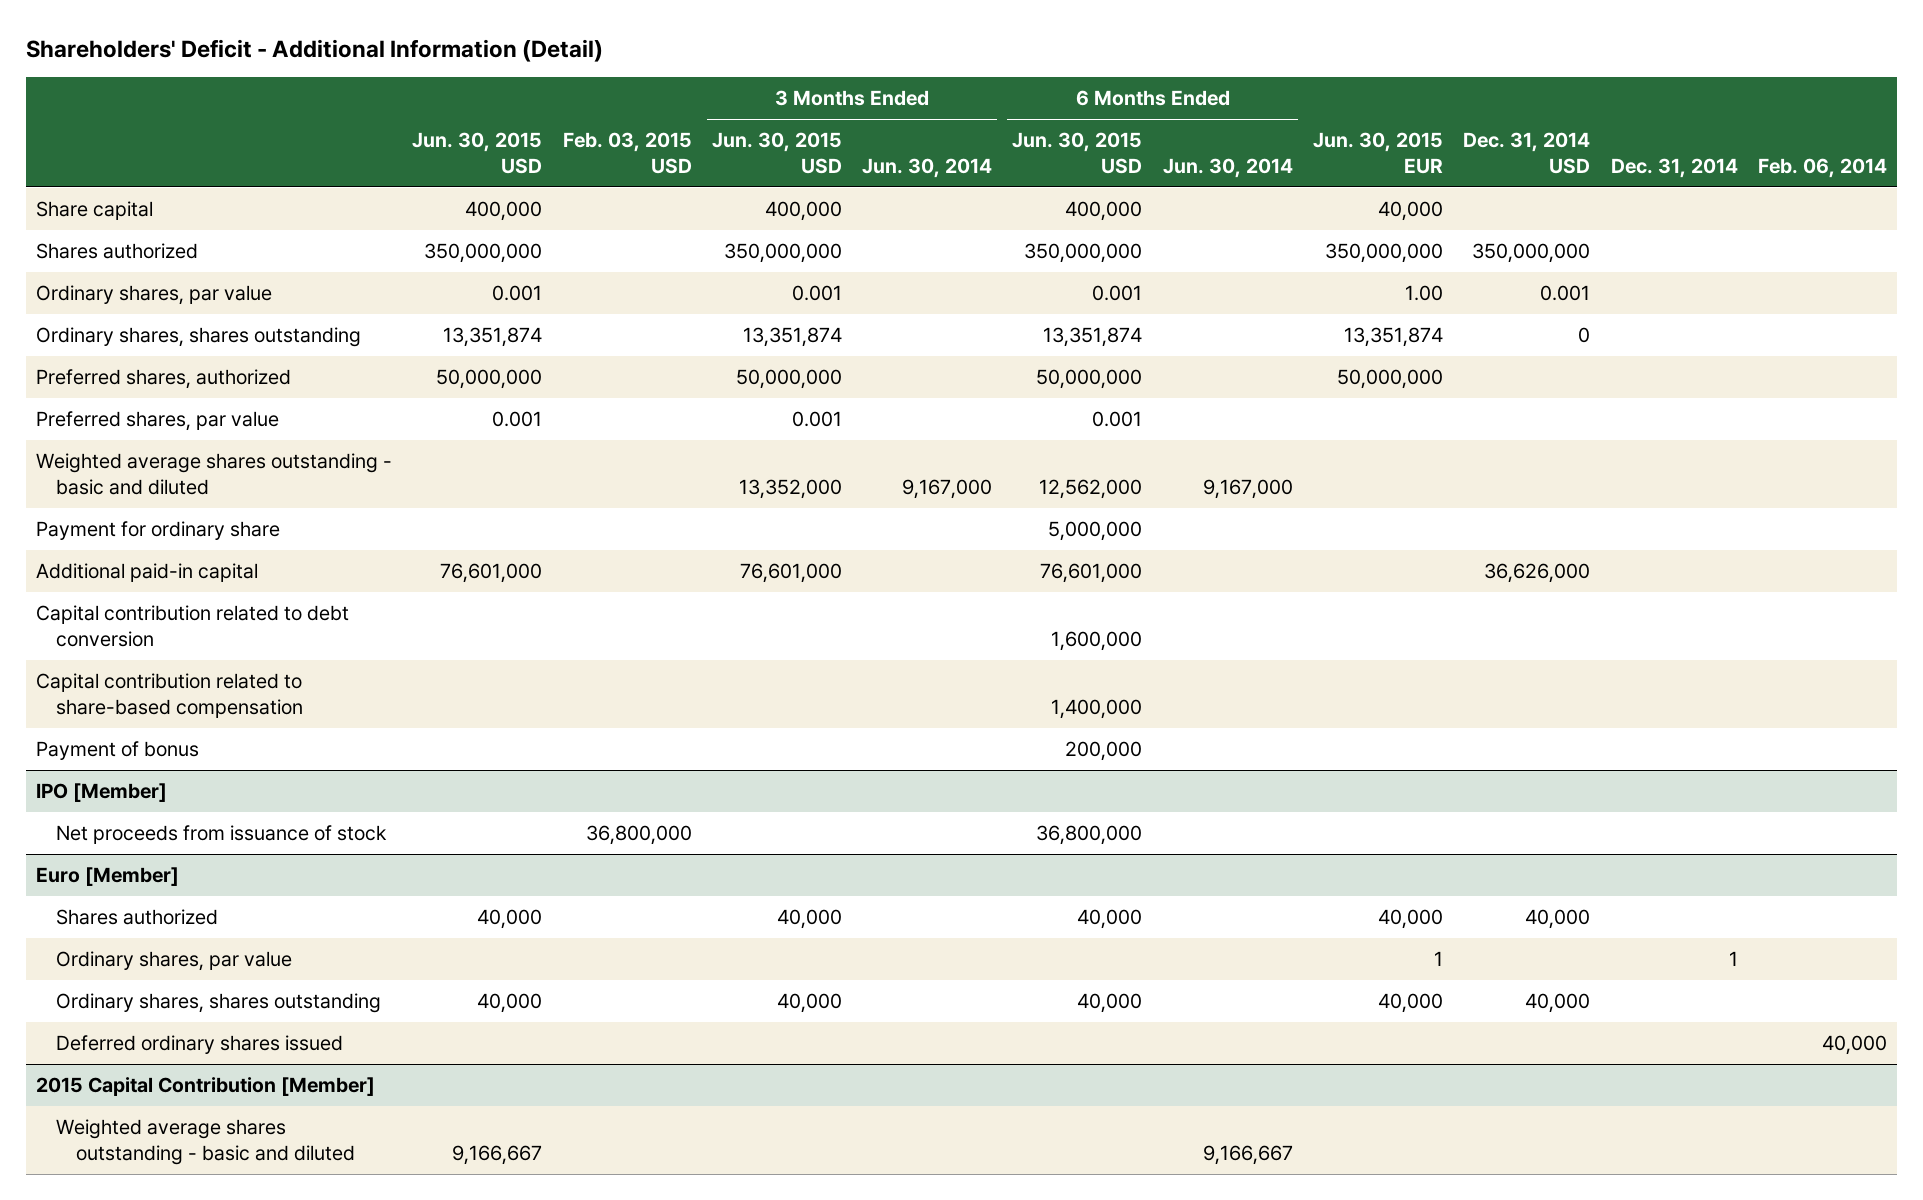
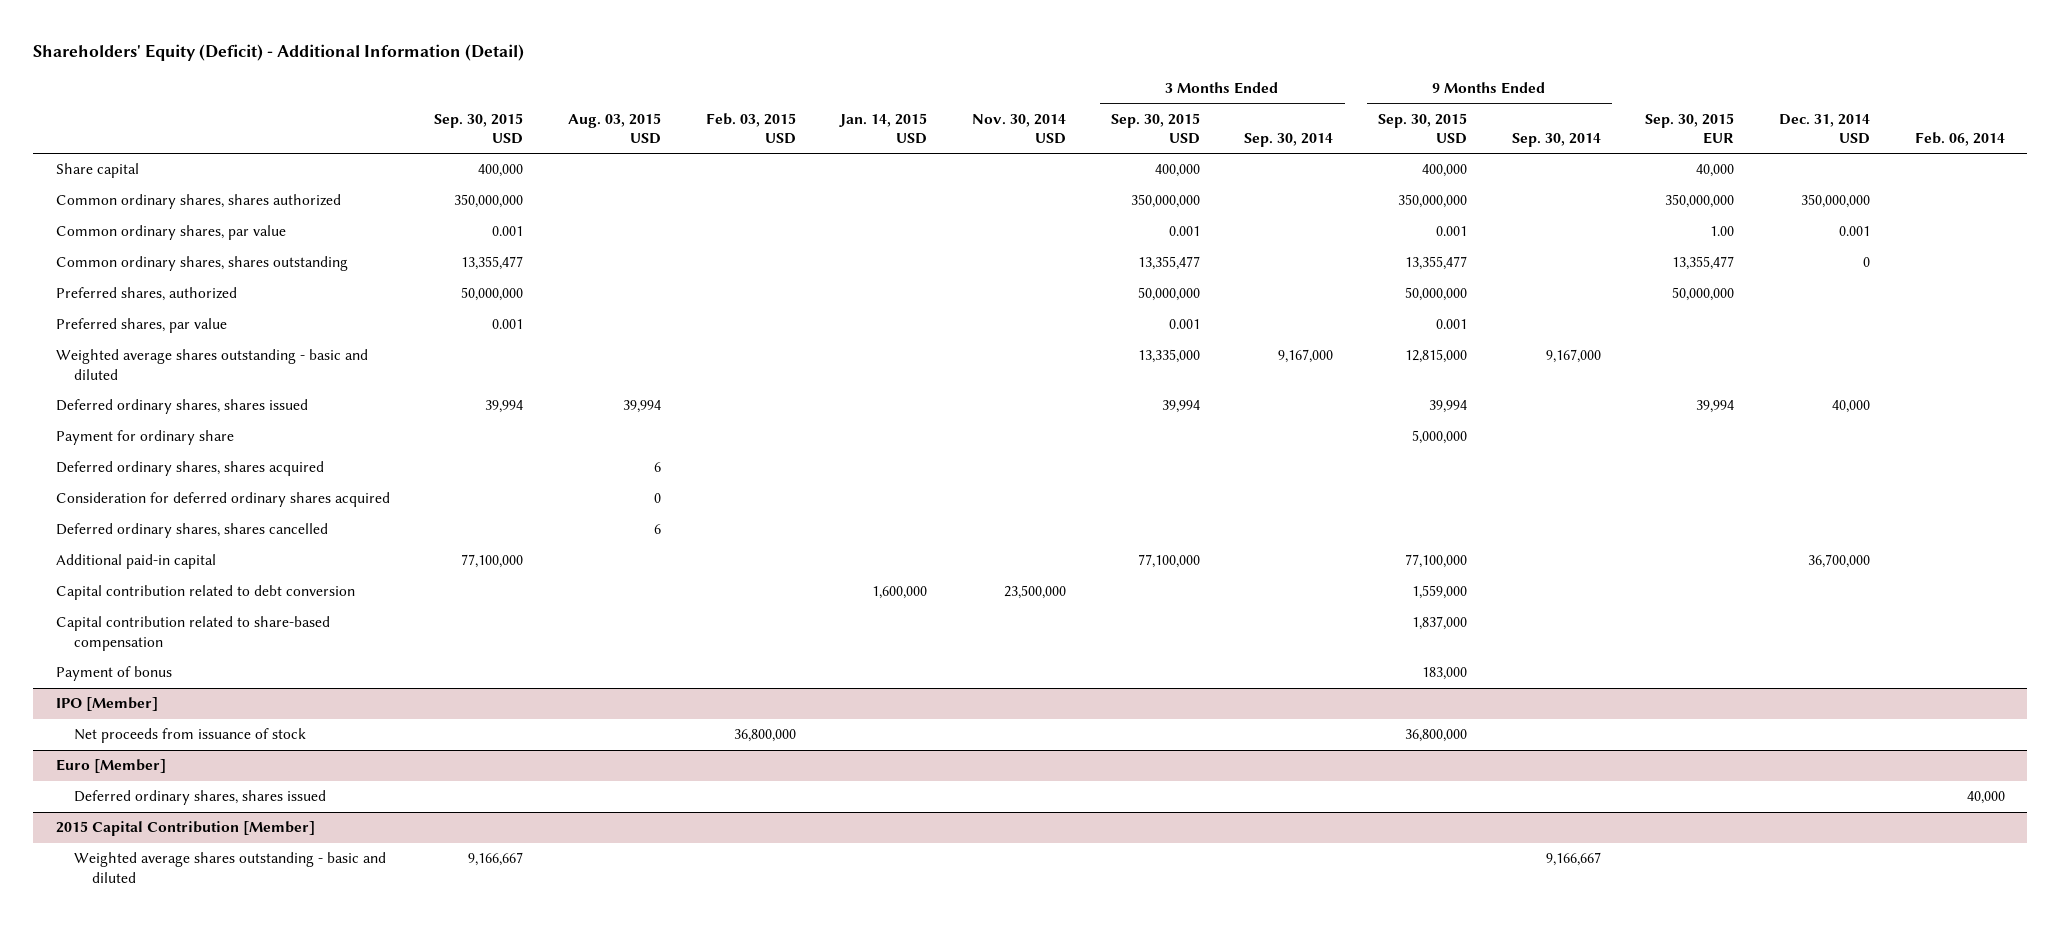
- Shareholders' Deficit - Additional Information (Detail)
+ Shareholders' Equity (Deficit) - Additional Information (Detail)
- | Jun. 30, 2015 USD | Feb. 03, 2015 USD | 3 Months Ended Jun. 30, 2015 USD | 3 Months Ended Jun. 30, 2014 | 6 Months Ended Jun. 30, 2015 USD | 6 Months Ended Jun. 30, 2014 | Jun. 30, 2015 EUR | Dec. 31, 2014 USD | Dec. 31, 2014 | Feb. 06, 2014
+ | Sep. 30, 2015 USD | Aug. 03, 2015 USD | Feb. 03, 2015 USD | Jan. 14, 2015 USD | Nov. 30, 2014 USD | 3 Months Ended Sep. 30, 2015 USD | 3 Months Ended Sep. 30, 2014 | 9 Months Ended Sep. 30, 2015 USD | 9 Months Ended Sep. 30, 2014 | Sep. 30, 2015 EUR | Dec. 31, 2014 USD | Feb. 06, 2014
- Shares authorized | 350,000,000 | | 350,000,000 | | 350,000,000 | | 350,000,000 | 350,000,000 | |
- Ordinary shares, par value | 0.001 | | 0.001 | | 0.001 | | 1.00 | 0.001 | |
- Ordinary shares, shares outstanding | 13,351,874 | | 13,351,874 | | 13,351,874 | | 13,351,874 | 0 | |
+ Common ordinary shares, shares authorized | 350,000,000 | | | | | 350,000,000 | | 350,000,000 | | 350,000,000 | 350,000,000 |
+ Common ordinary shares, par value | 0.001 | | | | | 0.001 | | 0.001 | | 1.00 | 0.001 |
+ Common ordinary shares, shares outstanding | 13,355,477 | | | | | 13,355,477 | | 13,355,477 | | 13,355,477 | 0 |
+ Deferred ordinary shares, shares issued | 39,994 | 39,994 | | | | 39,994 | | 39,994 | | 39,994 | 40,000 |
- Additional paid-in capital | 76,601,000 | | 76,601,000 | | 76,601,000 | | | 36,626,000 | |
+ Deferred ordinary shares, shares acquired | | 6 | | | | | | | | | |
+ Consideration for deferred ordinary shares acquired | | 0 | | | | | | | | | |
+ Deferred ordinary shares, shares cancelled | | 6 | | | | | | | | | |
+ Additional paid-in capital | 77,100,000 | | | | | 77,100,000 | | 77,100,000 | | | 36,700,000 |
@ Euro [Member]
- Shares authorized | 40,000 | | 40,000 | | 40,000 | | 40,000 | 40,000 | |
- Ordinary shares, par value | | | | | | | 1 | | 1 |
- Ordinary shares, shares outstanding | 40,000 | | 40,000 | | 40,000 | | 40,000 | 40,000 | |
- Deferred ordinary shares issued | | | | | | | | | | 40,000
+ Deferred ordinary shares, shares issued | | | | | | | | | | | | 40,000

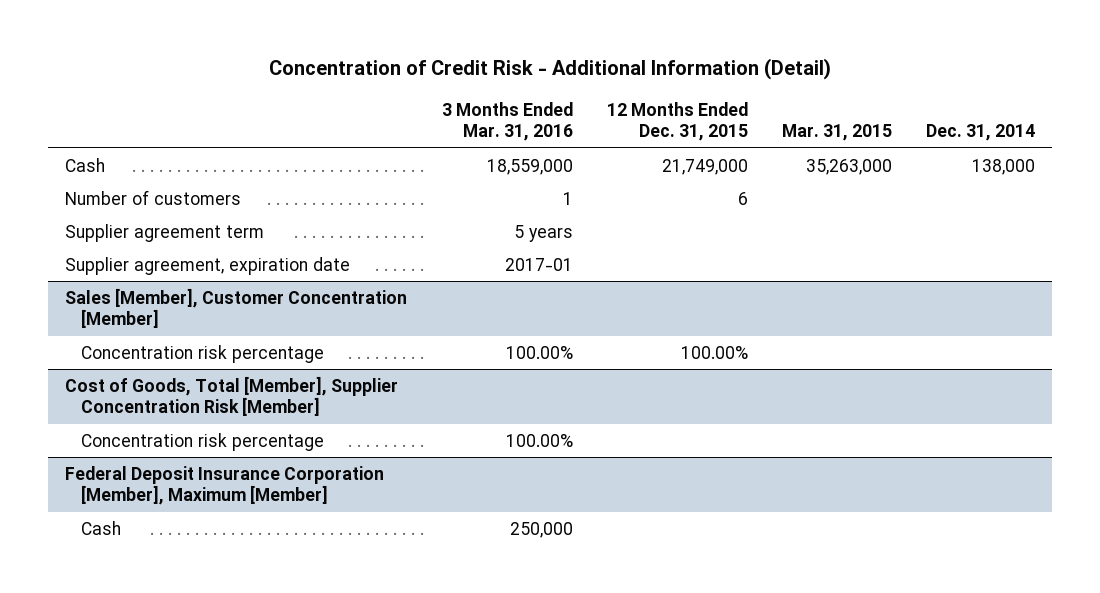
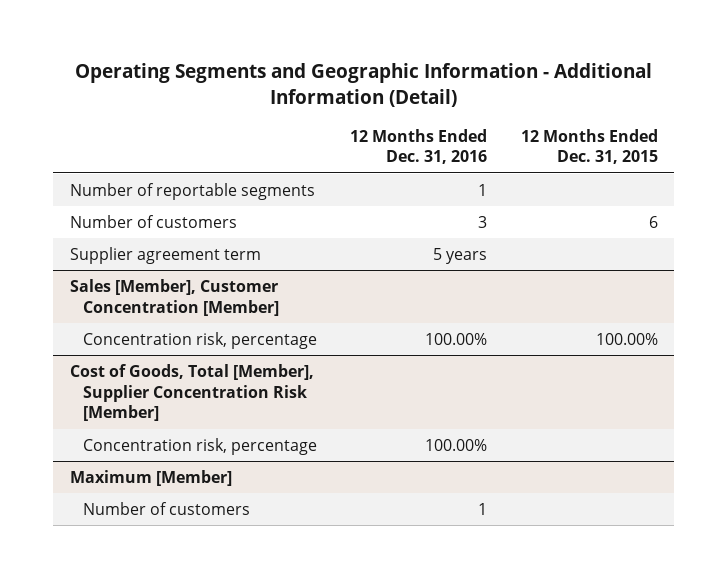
- Concentration of Credit Risk - Additional Information (Detail)
+ Operating Segments and Geographic Information - Additional Information (Detail)
- | 3 Months Ended Mar. 31, 2016 | 12 Months Ended Dec. 31, 2015 | Mar. 31, 2015 | Dec. 31, 2014
+ | 12 Months Ended Dec. 31, 2016 | 12 Months Ended Dec. 31, 2015
- Cash | 18,559,000 | 21,749,000 | 35,263,000 | 138,000
+ Number of reportable segments | 1 |
- Supplier agreement, expiration date | 2017-01 | | |
@ Sales [Member], Customer Concentration [Member]
- Concentration risk percentage | 100.00% | 100.00% | |
+ Concentration risk, percentage | 100.00% | 100.00%
@ Cost of Goods, Total [Member], Supplier Concentration Risk [Member]
- Concentration risk percentage | 100.00% | | |
- Federal Deposit Insurance Corporation [Member], Maximum [Member]
- Cash | 250,000 | | |
@ Cost of Goods, Total [Member], Supplier Concentration Risk [Member]
+ Concentration risk, percentage | 100.00% |
+ Maximum [Member]
+ Number of customers | 1 |

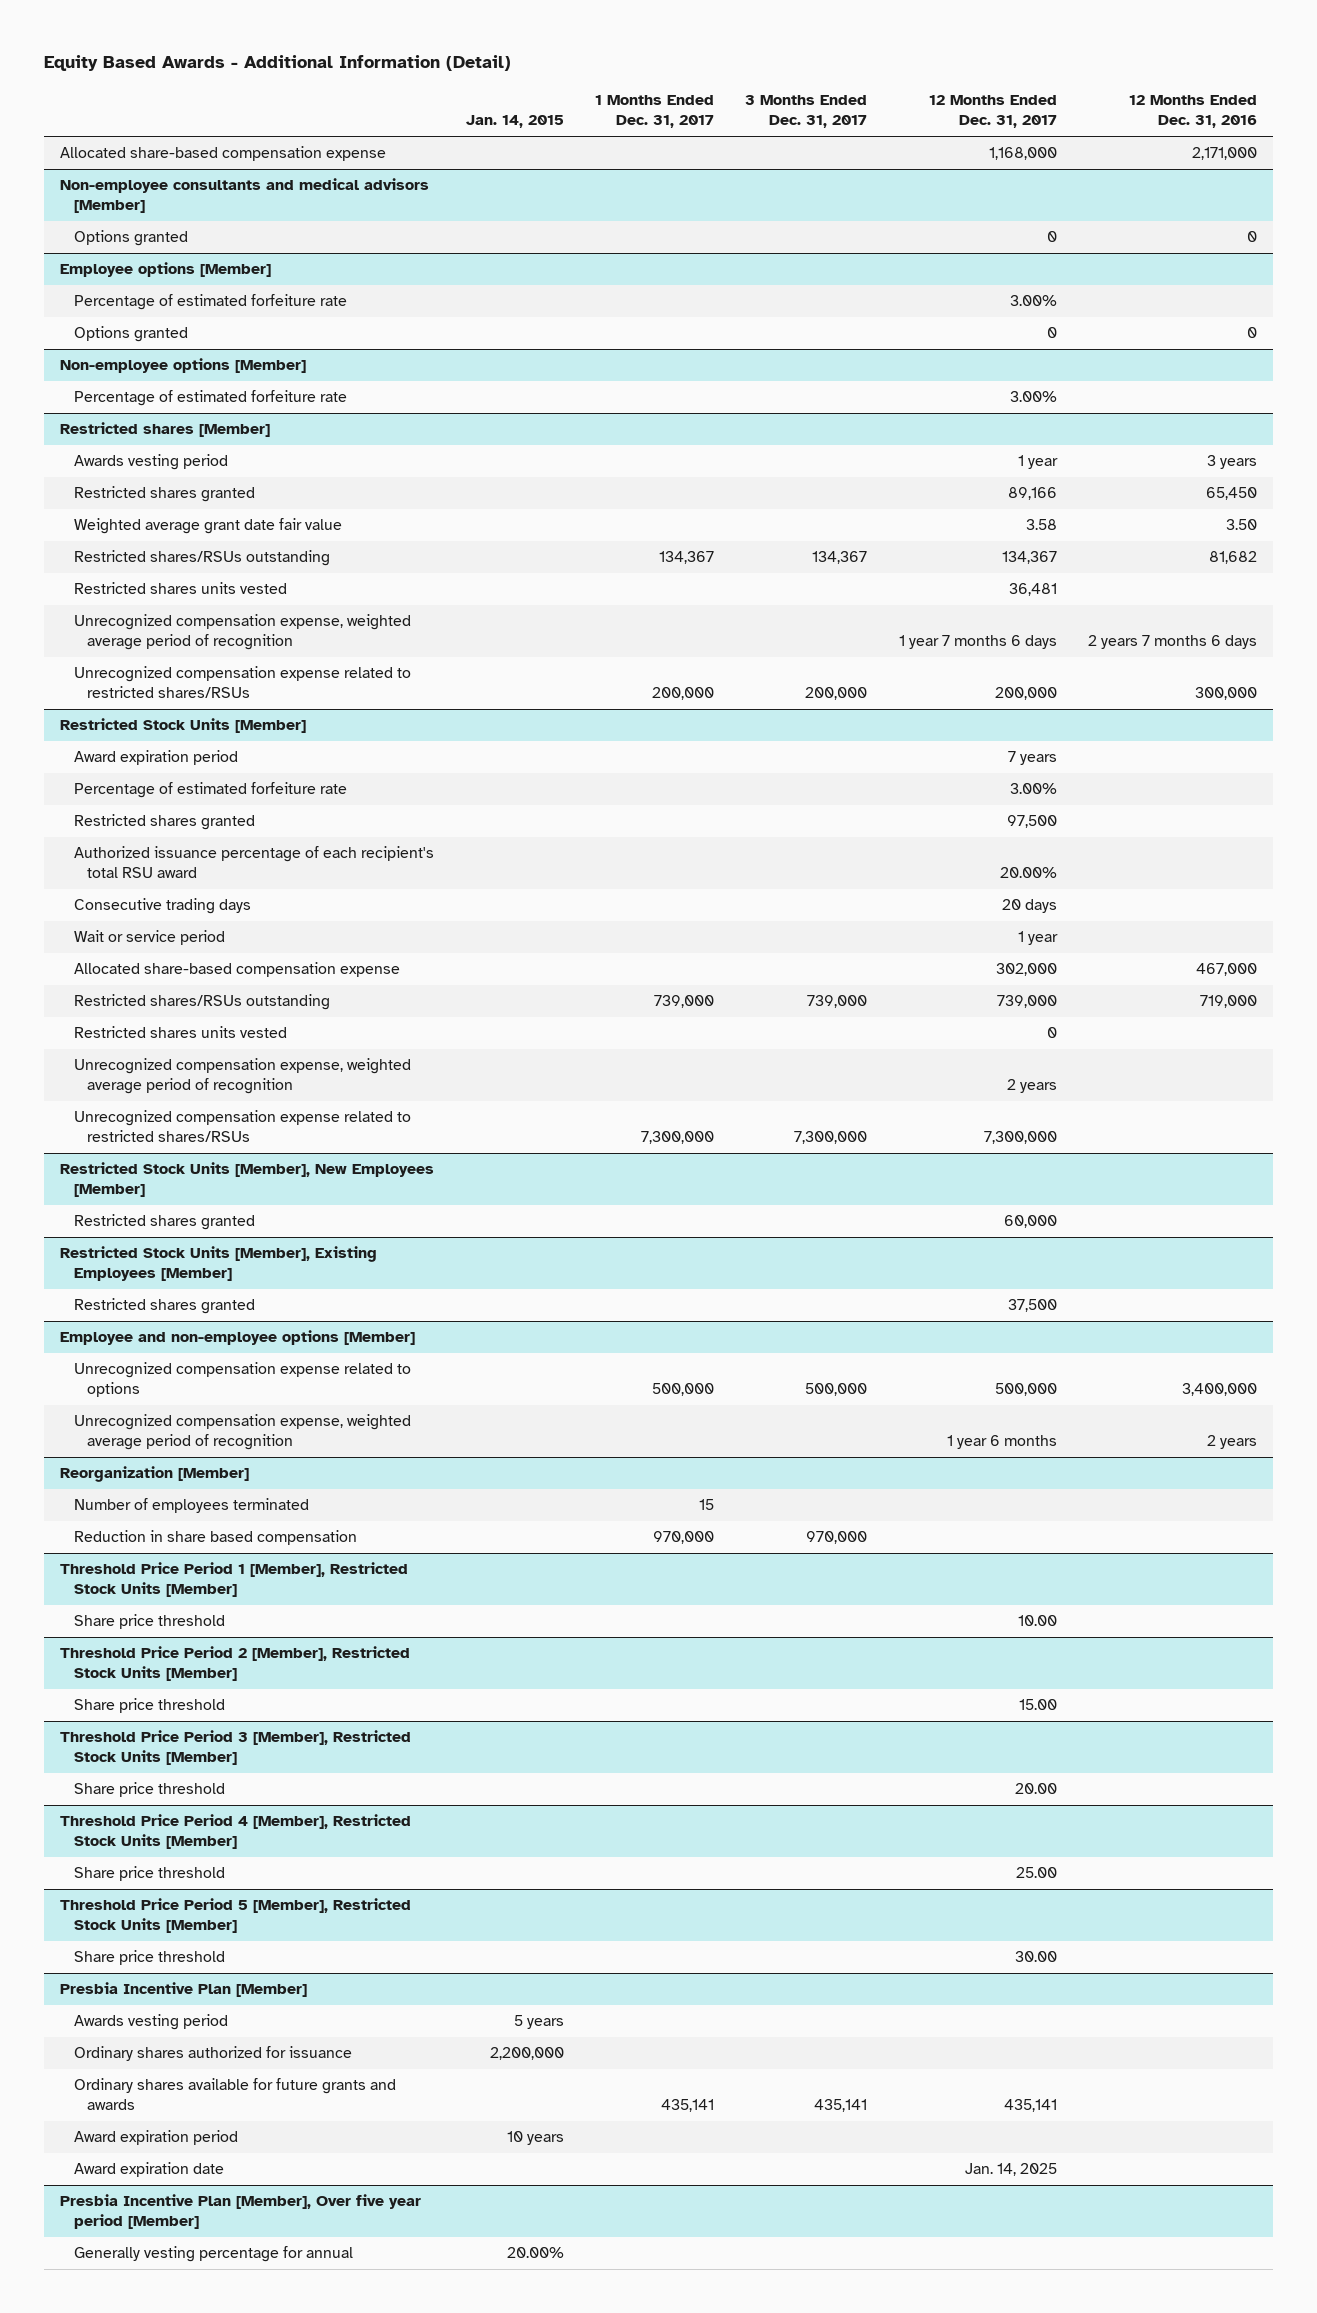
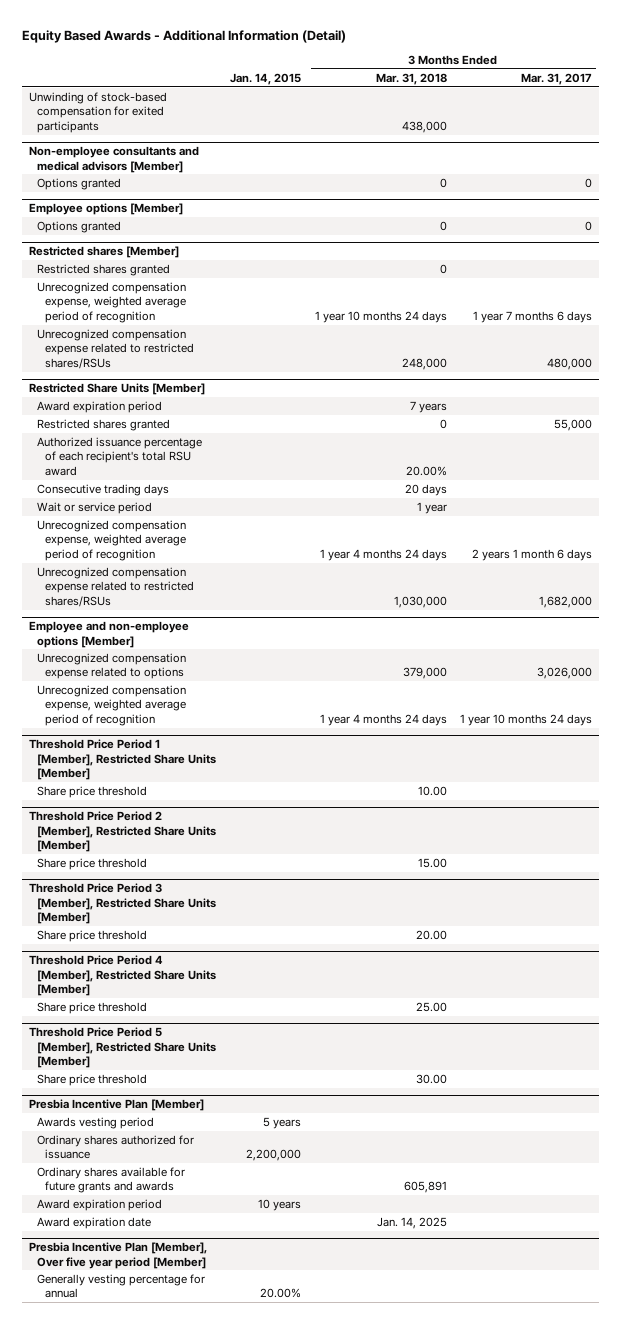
- | Jan. 14, 2015 | 1 Months Ended Dec. 31, 2017 | 3 Months Ended Dec. 31, 2017 | 12 Months Ended Dec. 31, 2017 | 12 Months Ended Dec. 31, 2016
+ | Jan. 14, 2015 | 3 Months Ended Mar. 31, 2018 | 3 Months Ended Mar. 31, 2017
- Allocated share-based compensation expense | | | | 1,168,000 | 2,171,000
+ Unwinding of stock-based compensation for exited participants | | 438,000 |
@ Employee options [Member]
- Percentage of estimated forfeiture rate | | | | 3.00% |
- Non-employee options [Member]
- Percentage of estimated forfeiture rate | | | | 3.00% |
@ Restricted shares [Member]
- Awards vesting period | | | | 1 year | 3 years
- Weighted average grant date fair value | | | | 3.58 | 3.50
- Restricted shares/RSUs outstanding | | 134,367 | 134,367 | 134,367 | 81,682
- Restricted shares units vested | | | | 36,481 |
- Restricted Stock Units [Member]
+ Restricted Share Units [Member]
- Percentage of estimated forfeiture rate | | | | 3.00% |
- Allocated share-based compensation expense | | | | 302,000 | 467,000
- Restricted shares/RSUs outstanding | | 739,000 | 739,000 | 739,000 | 719,000
- Restricted shares units vested | | | | 0 |
- Restricted Stock Units [Member], New Employees [Member]
- Restricted shares granted | | | | 60,000 |
- Restricted Stock Units [Member], Existing Employees [Member]
- Restricted shares granted | | | | 37,500 |
- Reorganization [Member]
- Number of employees terminated | | 15 | | |
- Reduction in share based compensation | | 970,000 | 970,000 | |
- Threshold Price Period 1 [Member], Restricted Stock Units [Member]
+ Threshold Price Period 1 [Member], Restricted Share Units [Member]
- Threshold Price Period 2 [Member], Restricted Stock Units [Member]
+ Threshold Price Period 2 [Member], Restricted Share Units [Member]
- Threshold Price Period 3 [Member], Restricted Stock Units [Member]
+ Threshold Price Period 3 [Member], Restricted Share Units [Member]
- Threshold Price Period 4 [Member], Restricted Stock Units [Member]
+ Threshold Price Period 4 [Member], Restricted Share Units [Member]
- Threshold Price Period 5 [Member], Restricted Stock Units [Member]
+ Threshold Price Period 5 [Member], Restricted Share Units [Member]

